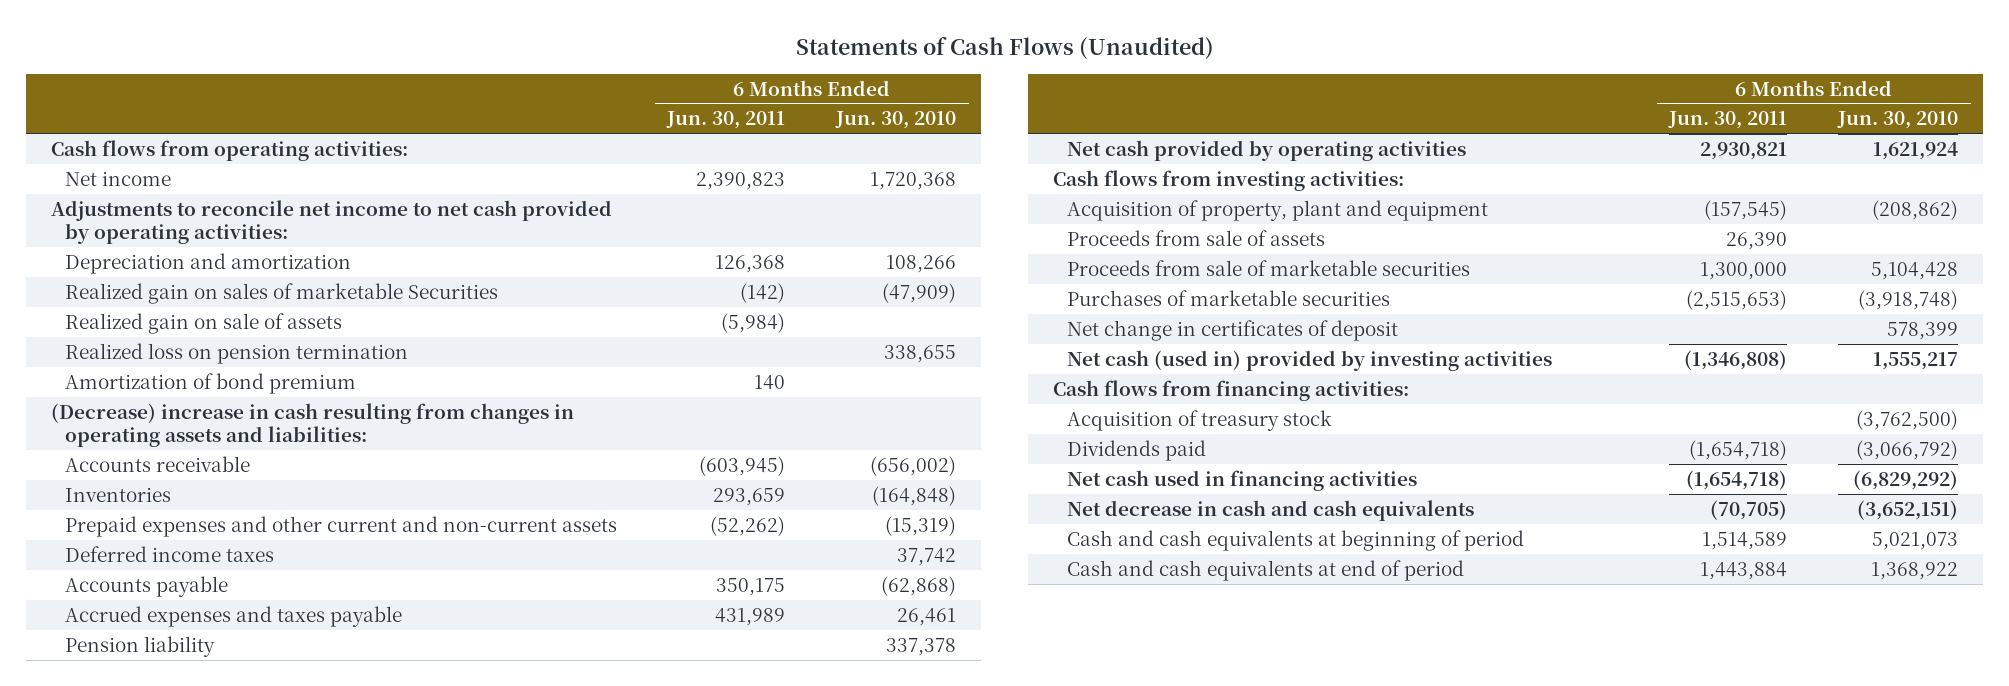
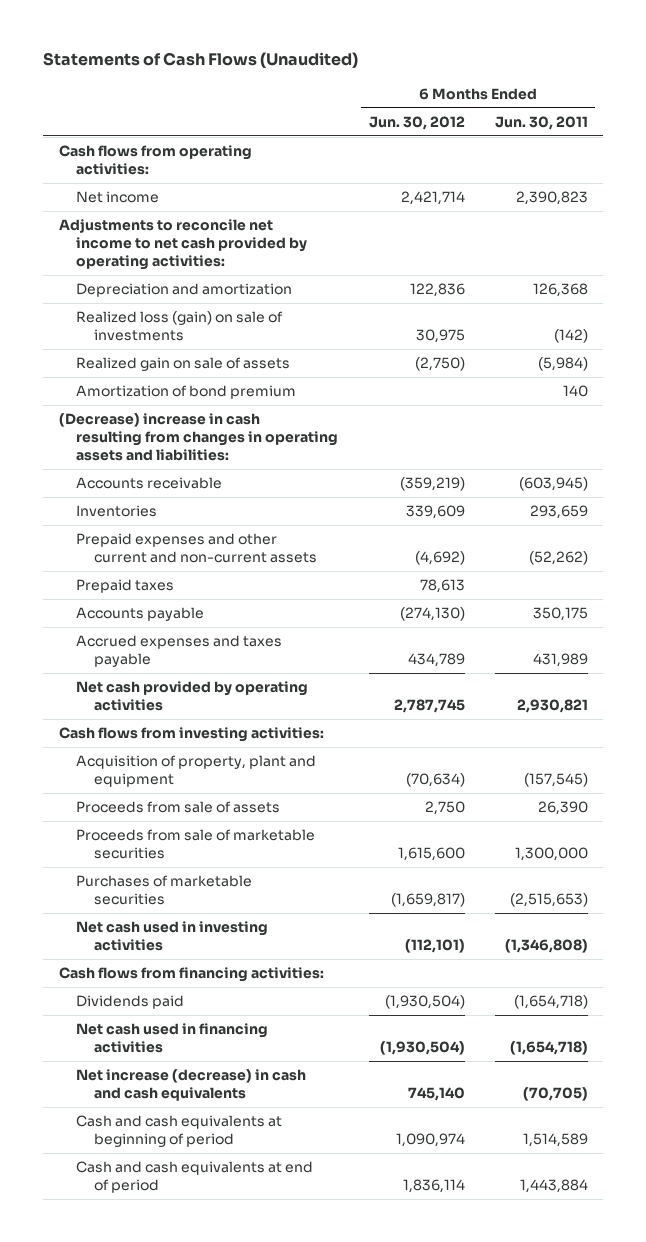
- | 6 Months Ended Jun. 30, 2011 | 6 Months Ended Jun. 30, 2010
+ | 6 Months Ended Jun. 30, 2012 | 6 Months Ended Jun. 30, 2011
- Realized gain on sales of marketable Securities | (142) | (47,909)
+ Realized loss (gain) on sale of investments | 30,975 | (142)
- Realized loss on pension termination | | 338,655
- Deferred income taxes | | 37,742
+ Prepaid taxes | 78,613 |
- Pension liability | | 337,378
- Net change in certificates of deposit | | 578,399
- Net cash (used in) provided by investing activities | (1,346,808) | 1,555,217
+ Net cash used in investing activities | (112,101) | (1,346,808)
- Acquisition of treasury stock | | (3,762,500)
- Net decrease in cash and cash equivalents | (70,705) | (3,652,151)
+ Net increase (decrease) in cash and cash equivalents | 745,140 | (70,705)

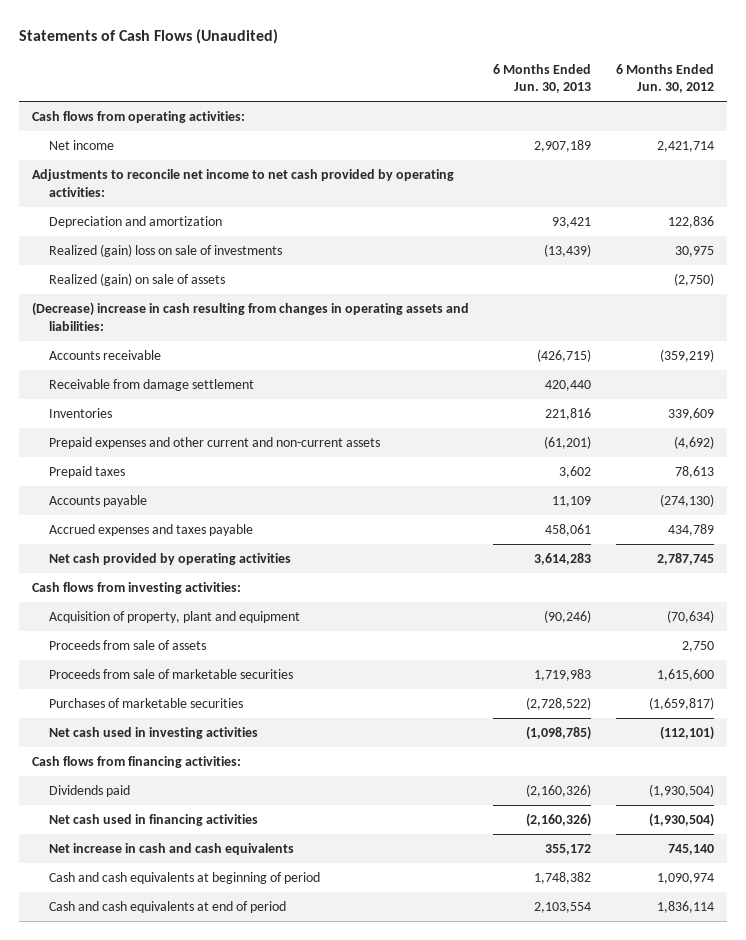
- | 6 Months Ended Jun. 30, 2012 | 6 Months Ended Jun. 30, 2011
+ | 6 Months Ended Jun. 30, 2013 | 6 Months Ended Jun. 30, 2012
- Realized loss (gain) on sale of investments | 30,975 | (142)
- Realized gain on sale of assets | (2,750) | (5,984)
- Amortization of bond premium | | 140
+ Realized (gain) loss on sale of investments | (13,439) | 30,975
+ Realized (gain) on sale of assets | | (2,750)
+ Receivable from damage settlement | 420,440 |
- Net increase (decrease) in cash and cash equivalents | 745,140 | (70,705)
+ Net increase in cash and cash equivalents | 355,172 | 745,140

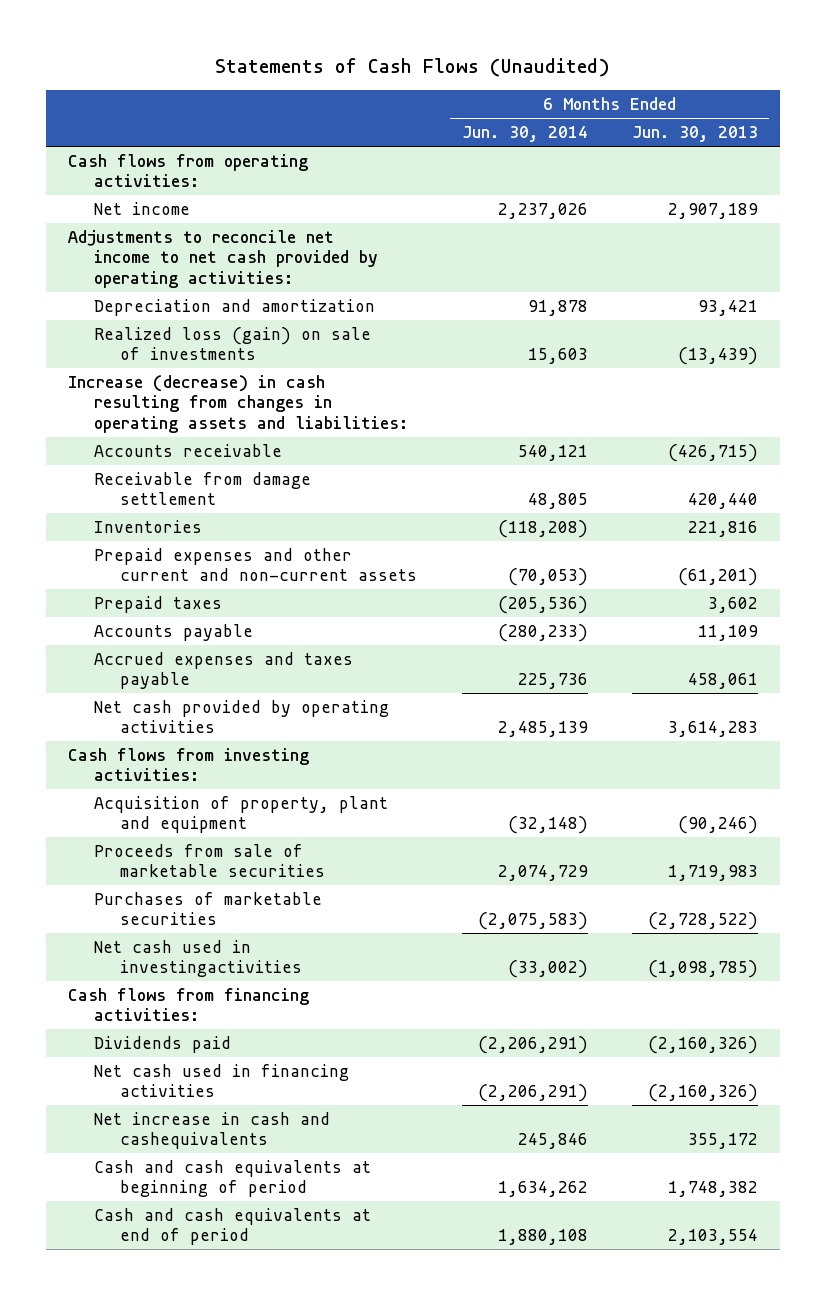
- | 6 Months Ended Jun. 30, 2013 | 6 Months Ended Jun. 30, 2012
+ | 6 Months Ended Jun. 30, 2014 | 6 Months Ended Jun. 30, 2013
- Realized (gain) loss on sale of investments | (13,439) | 30,975
- Realized (gain) on sale of assets | | (2,750)
- (Decrease) increase in cash resulting from changes in operating assets and liabilities:
+ Realized loss (gain) on sale of investments | 15,603 | (13,439)
+ Increase (decrease) in cash resulting from changes in operating assets and liabilities:
- Proceeds from sale of assets | | 2,750
- Net cash used in investing activities | (1,098,785) | (112,101)
+ Net cash used in investingactivities | (33,002) | (1,098,785)
- Net increase in cash and cash equivalents | 355,172 | 745,140
+ Net increase in cash and cashequivalents | 245,846 | 355,172

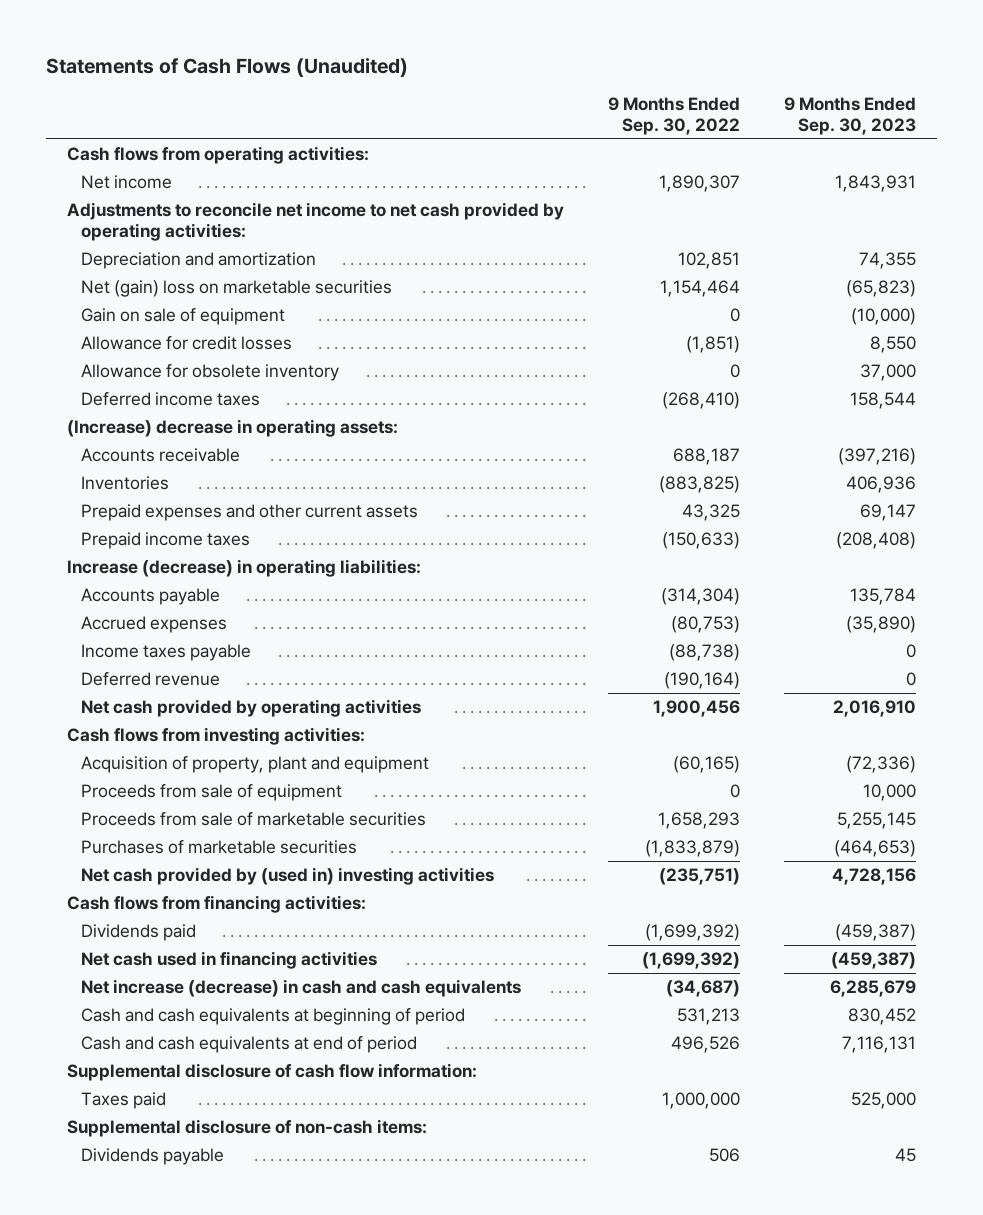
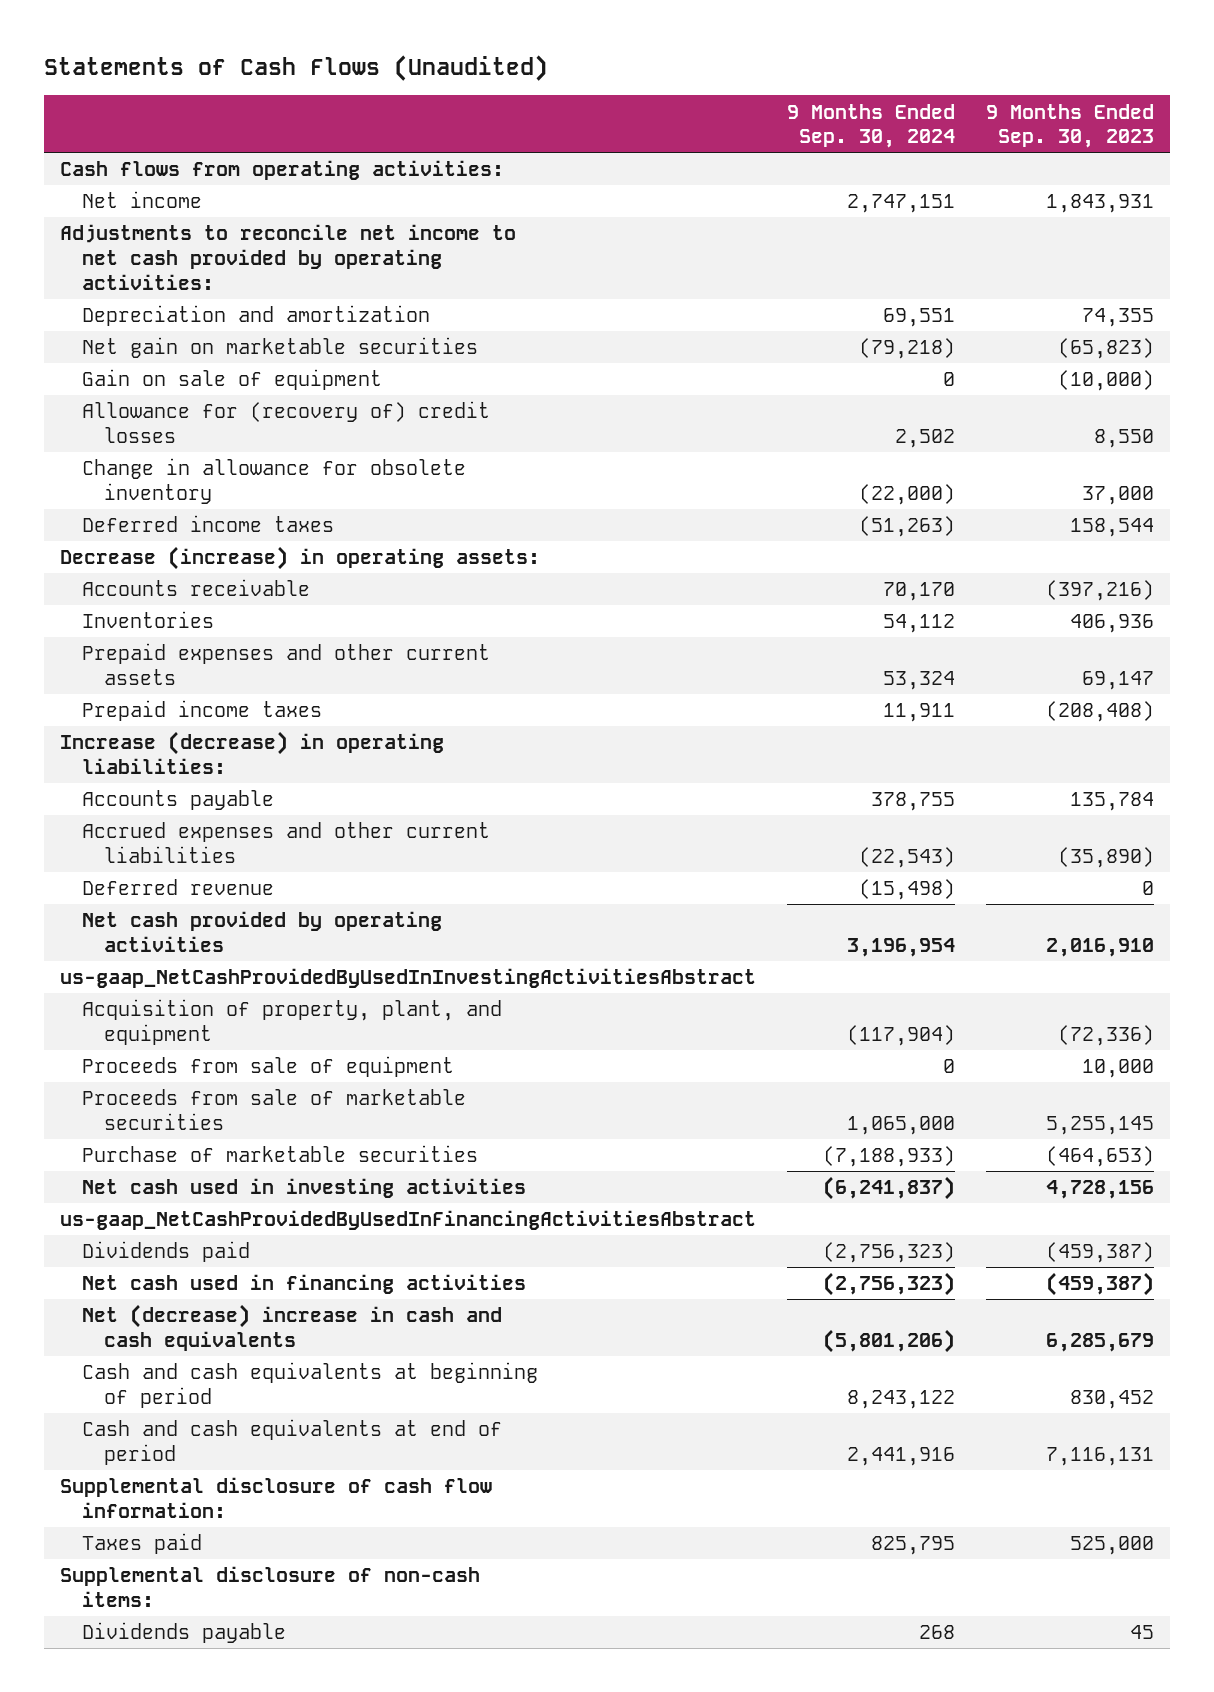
- | 9 Months Ended Sep. 30, 2022 | 9 Months Ended Sep. 30, 2023
+ | 9 Months Ended Sep. 30, 2024 | 9 Months Ended Sep. 30, 2023
- Net (gain) loss on marketable securities | 1,154,464 | (65,823)
+ Net gain on marketable securities | (79,218) | (65,823)
- Allowance for credit losses | (1,851) | 8,550
- Allowance for obsolete inventory | 0 | 37,000
+ Allowance for (recovery of) credit losses | 2,502 | 8,550
+ Change in allowance for obsolete inventory | (22,000) | 37,000
- (Increase) decrease in operating assets:
+ Decrease (increase) in operating assets:
- Accrued expenses | (80,753) | (35,890)
- Income taxes payable | (88,738) | 0
+ Accrued expenses and other current liabilities | (22,543) | (35,890)
- Cash flows from investing activities:
- Acquisition of property, plant and equipment | (60,165) | (72,336)
+ us-gaap_NetCashProvidedByUsedInInvestingActivitiesAbstract
+ Acquisition of property, plant, and equipment | (117,904) | (72,336)
- Purchases of marketable securities | (1,833,879) | (464,653)
- Net cash provided by (used in) investing activities | (235,751) | 4,728,156
- Cash flows from financing activities:
+ Purchase of marketable securities | (7,188,933) | (464,653)
+ Net cash used in investing activities | (6,241,837) | 4,728,156
+ us-gaap_NetCashProvidedByUsedInFinancingActivitiesAbstract
- Net increase (decrease) in cash and cash equivalents | (34,687) | 6,285,679
+ Net (decrease) increase in cash and cash equivalents | (5,801,206) | 6,285,679

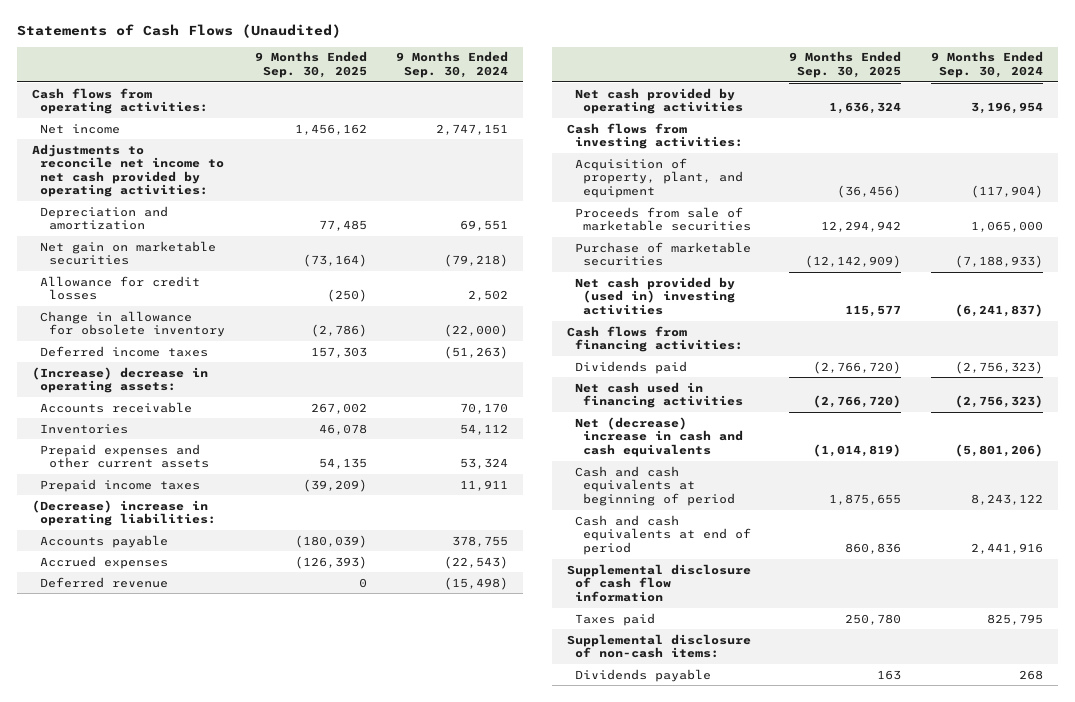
- | 9 Months Ended Sep. 30, 2024 | 9 Months Ended Sep. 30, 2023
+ | 9 Months Ended Sep. 30, 2025 | 9 Months Ended Sep. 30, 2024
- Gain on sale of equipment | 0 | (10,000)
- Allowance for (recovery of) credit losses | 2,502 | 8,550
+ Allowance for credit losses | (250) | 2,502
- Decrease (increase) in operating assets:
+ (Increase) decrease in operating assets:
- Increase (decrease) in operating liabilities:
+ (Decrease) increase in operating liabilities:
- Accrued expenses and other current liabilities | (22,543) | (35,890)
+ Accrued expenses | (126,393) | (22,543)
- us-gaap_NetCashProvidedByUsedInInvestingActivitiesAbstract
+ Cash flows from investing activities:
- Proceeds from sale of equipment | 0 | 10,000
- Net cash used in investing activities | (6,241,837) | 4,728,156
- us-gaap_NetCashProvidedByUsedInFinancingActivitiesAbstract
+ Net cash provided by (used in) investing activities | 115,577 | (6,241,837)
+ Cash flows from financing activities:
- Supplemental disclosure of cash flow information:
+ Supplemental disclosure of cash flow information

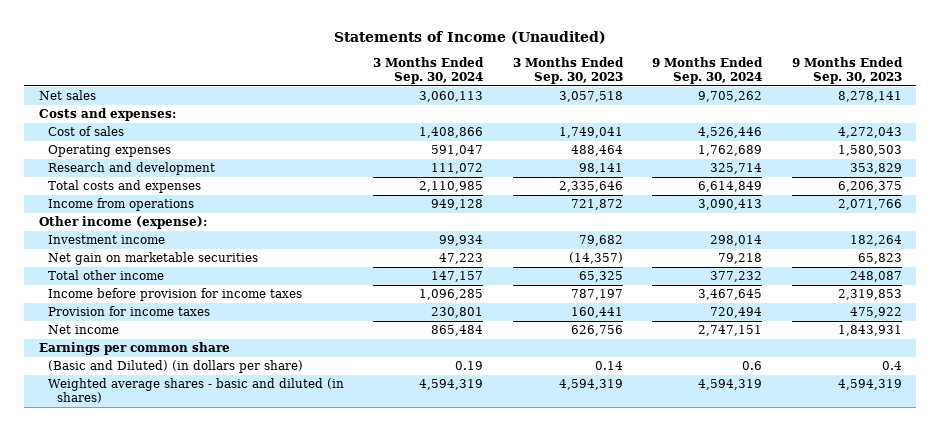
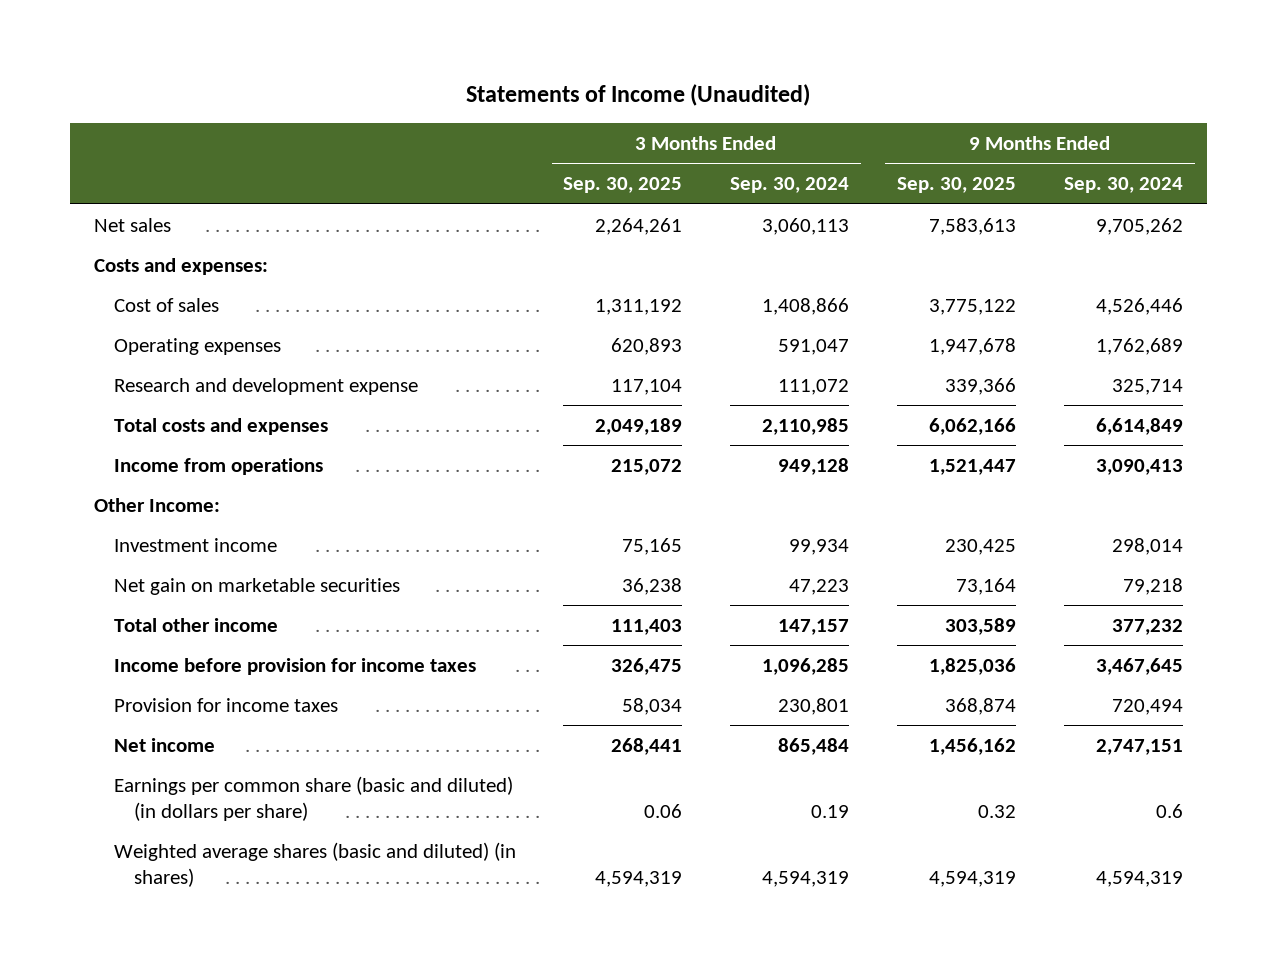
- | 3 Months Ended Sep. 30, 2024 | 3 Months Ended Sep. 30, 2023 | 9 Months Ended Sep. 30, 2024 | 9 Months Ended Sep. 30, 2023
+ | 3 Months Ended Sep. 30, 2025 | 3 Months Ended Sep. 30, 2024 | 9 Months Ended Sep. 30, 2025 | 9 Months Ended Sep. 30, 2024
- Research and development | 111,072 | 98,141 | 325,714 | 353,829
+ Research and development expense | 117,104 | 111,072 | 339,366 | 325,714
- Other income (expense):
+ Other Income:
- Earnings per common share
- (Basic and Diluted) (in dollars per share) | 0.19 | 0.14 | 0.6 | 0.4
- Weighted average shares - basic and diluted (in shares) | 4,594,319 | 4,594,319 | 4,594,319 | 4,594,319
+ Earnings per common share (basic and diluted) (in dollars per share) | 0.06 | 0.19 | 0.32 | 0.6
+ Weighted average shares (basic and diluted) (in shares) | 4,594,319 | 4,594,319 | 4,594,319 | 4,594,319

